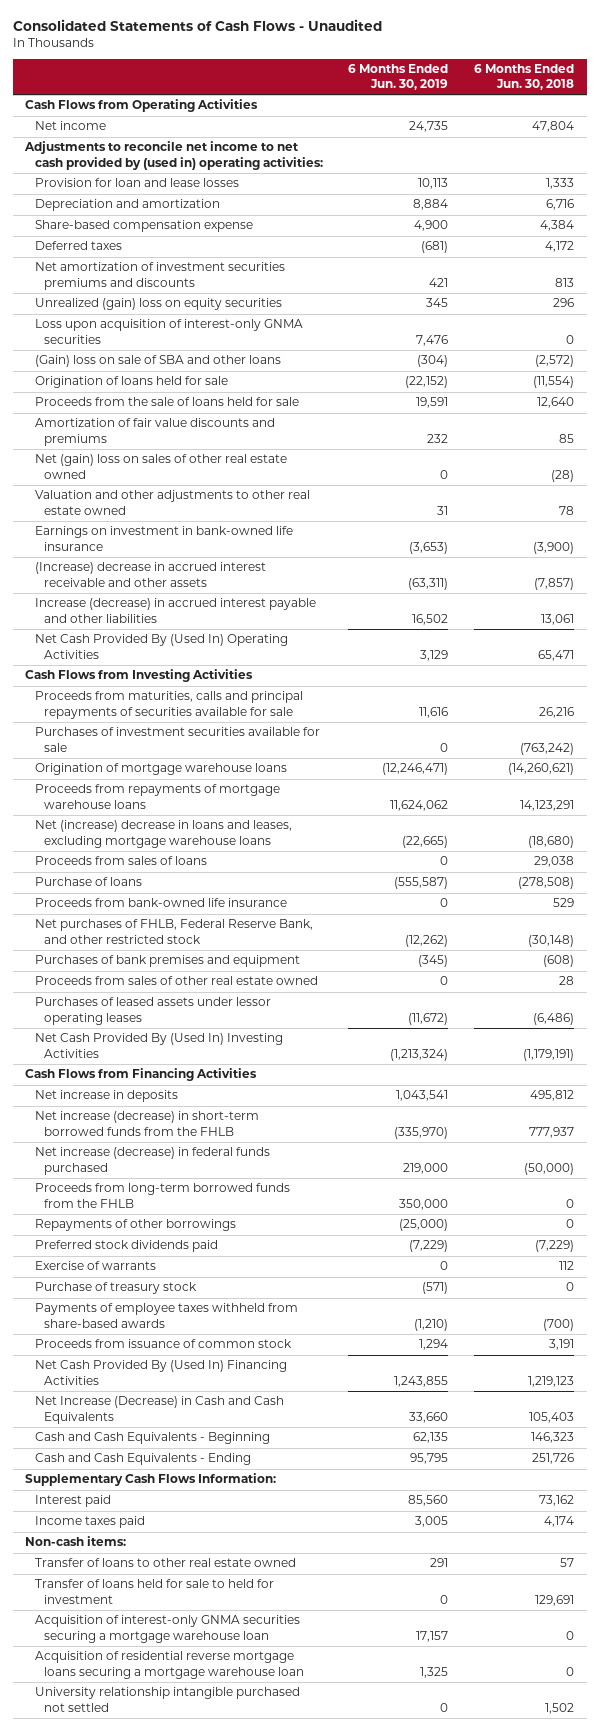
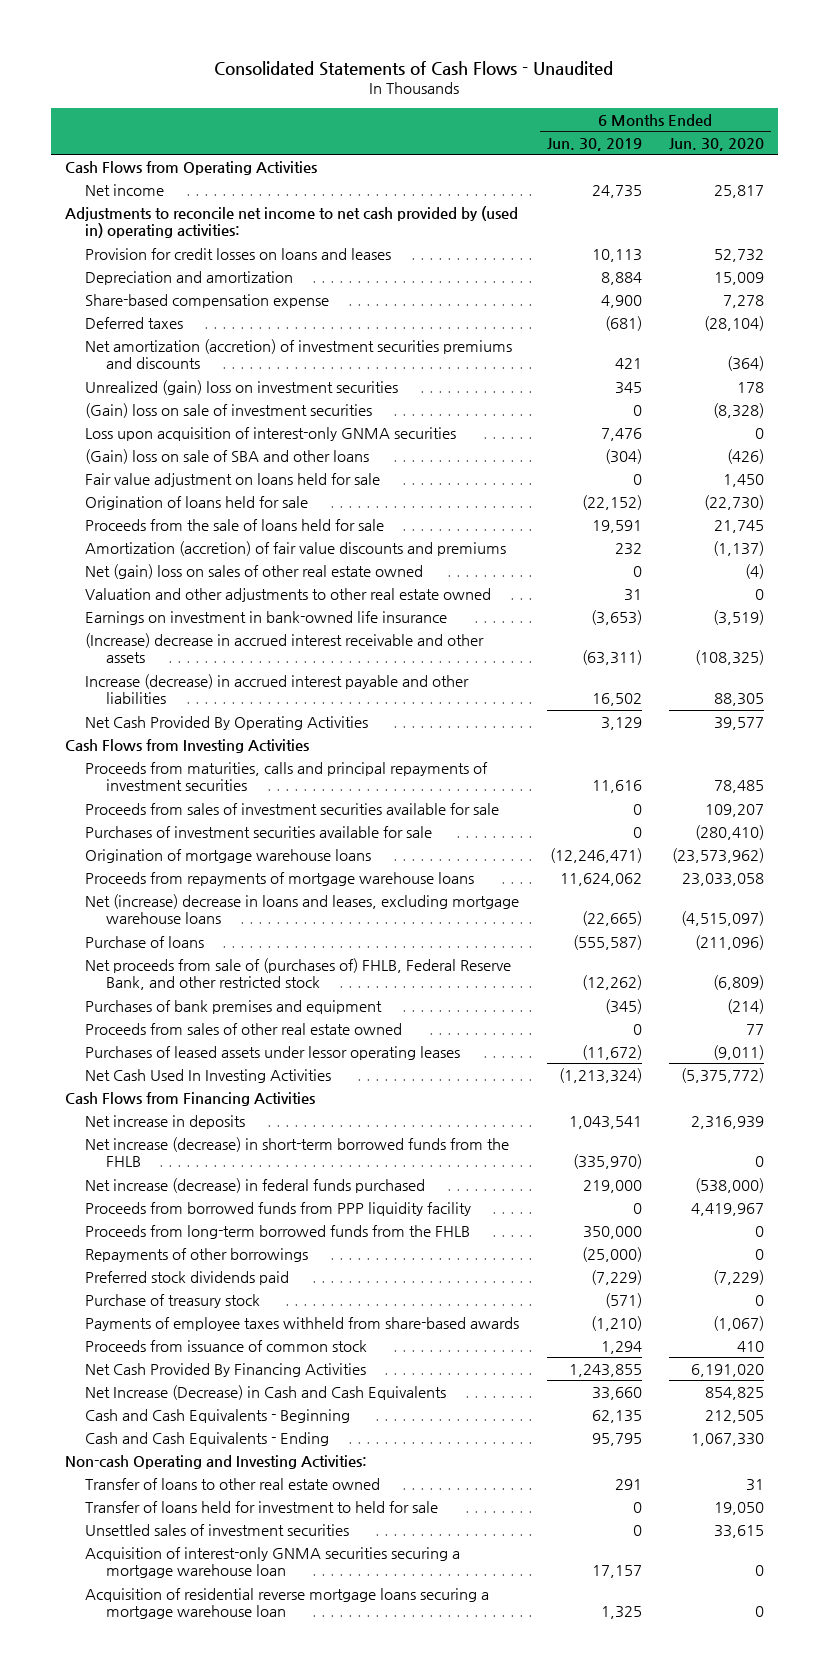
- | 6 Months Ended Jun. 30, 2019 | 6 Months Ended Jun. 30, 2018
+ | 6 Months Ended Jun. 30, 2019 | 6 Months Ended Jun. 30, 2020
- Provision for loan and lease losses | 10,113 | 1,333
+ Provision for credit losses on loans and leases | 10,113 | 52,732
- Net amortization of investment securities premiums and discounts | 421 | 813
- Unrealized (gain) loss on equity securities | 345 | 296
+ Net amortization (accretion) of investment securities premiums and discounts | 421 | (364)
+ Unrealized (gain) loss on investment securities | 345 | 178
+ (Gain) loss on sale of investment securities | 0 | (8,328)
+ Fair value adjustment on loans held for sale | 0 | 1,450
- Amortization of fair value discounts and premiums | 232 | 85
+ Amortization (accretion) of fair value discounts and premiums | 232 | (1,137)
- Net Cash Provided By (Used In) Operating Activities | 3,129 | 65,471
+ Net Cash Provided By Operating Activities | 3,129 | 39,577
- Proceeds from maturities, calls and principal repayments of securities available for sale | 11,616 | 26,216
+ Proceeds from maturities, calls and principal repayments of investment securities | 11,616 | 78,485
+ Proceeds from sales of investment securities available for sale | 0 | 109,207
- Proceeds from sales of loans | 0 | 29,038
- Proceeds from bank-owned life insurance | 0 | 529
- Net purchases of FHLB, Federal Reserve Bank, and other restricted stock | (12,262) | (30,148)
+ Net proceeds from sale of (purchases of) FHLB, Federal Reserve Bank, and other restricted stock | (12,262) | (6,809)
- Net Cash Provided By (Used In) Investing Activities | (1,213,324) | (1,179,191)
+ Net Cash Used In Investing Activities | (1,213,324) | (5,375,772)
+ Proceeds from borrowed funds from PPP liquidity facility | 0 | 4,419,967
- Exercise of warrants | 0 | 112
- Net Cash Provided By (Used In) Financing Activities | 1,243,855 | 1,219,123
+ Net Cash Provided By Financing Activities | 1,243,855 | 6,191,020
- Supplementary Cash Flows Information:
- Interest paid | 85,560 | 73,162
- Income taxes paid | 3,005 | 4,174
- Non-cash items:
+ Non-cash Operating and Investing Activities:
- Transfer of loans held for sale to held for investment | 0 | 129,691
+ Transfer of loans held for investment to held for sale | 0 | 19,050
+ Unsettled sales of investment securities | 0 | 33,615
- University relationship intangible purchased not settled | 0 | 1,502

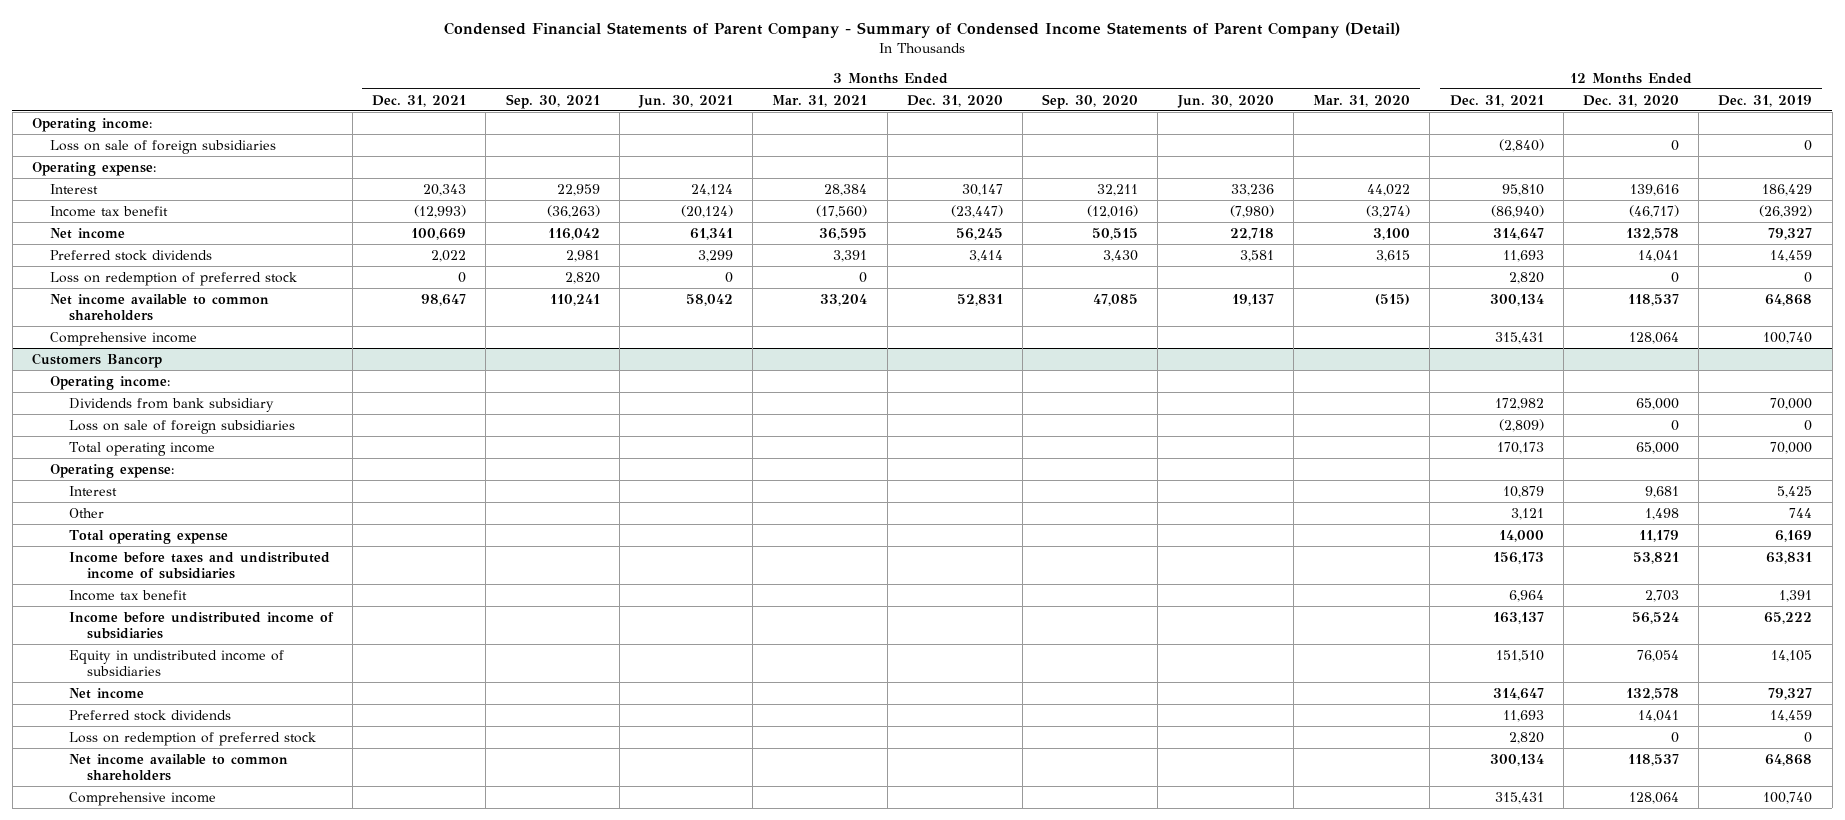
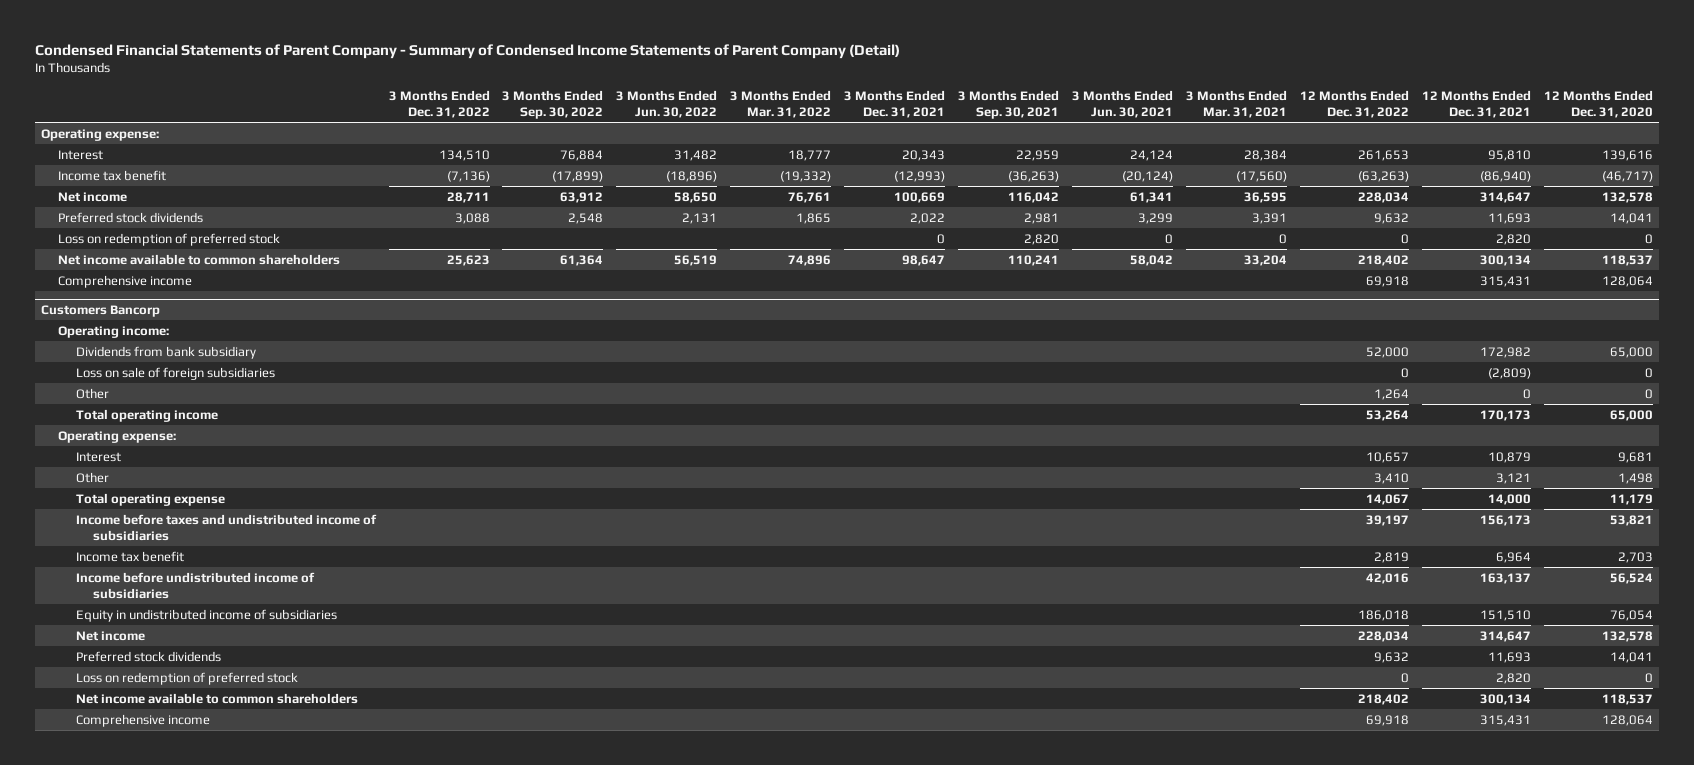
- | 3 Months Ended Dec. 31, 2021 | 3 Months Ended Sep. 30, 2021 | 3 Months Ended Jun. 30, 2021 | 3 Months Ended Mar. 31, 2021 | 3 Months Ended Dec. 31, 2020 | 3 Months Ended Sep. 30, 2020 | 3 Months Ended Jun. 30, 2020 | 3 Months Ended Mar. 31, 2020 | 12 Months Ended Dec. 31, 2021 | 12 Months Ended Dec. 31, 2020 | 12 Months Ended Dec. 31, 2019
+ | 3 Months Ended Dec. 31, 2022 | 3 Months Ended Sep. 30, 2022 | 3 Months Ended Jun. 30, 2022 | 3 Months Ended Mar. 31, 2022 | 3 Months Ended Dec. 31, 2021 | 3 Months Ended Sep. 30, 2021 | 3 Months Ended Jun. 30, 2021 | 3 Months Ended Mar. 31, 2021 | 12 Months Ended Dec. 31, 2022 | 12 Months Ended Dec. 31, 2021 | 12 Months Ended Dec. 31, 2020
- Operating income:
- Loss on sale of foreign subsidiaries | | | | | | | | | (2,840) | 0 | 0
@ Customers Bancorp
+ Other | | | | | | | | | 1,264 | 0 | 0

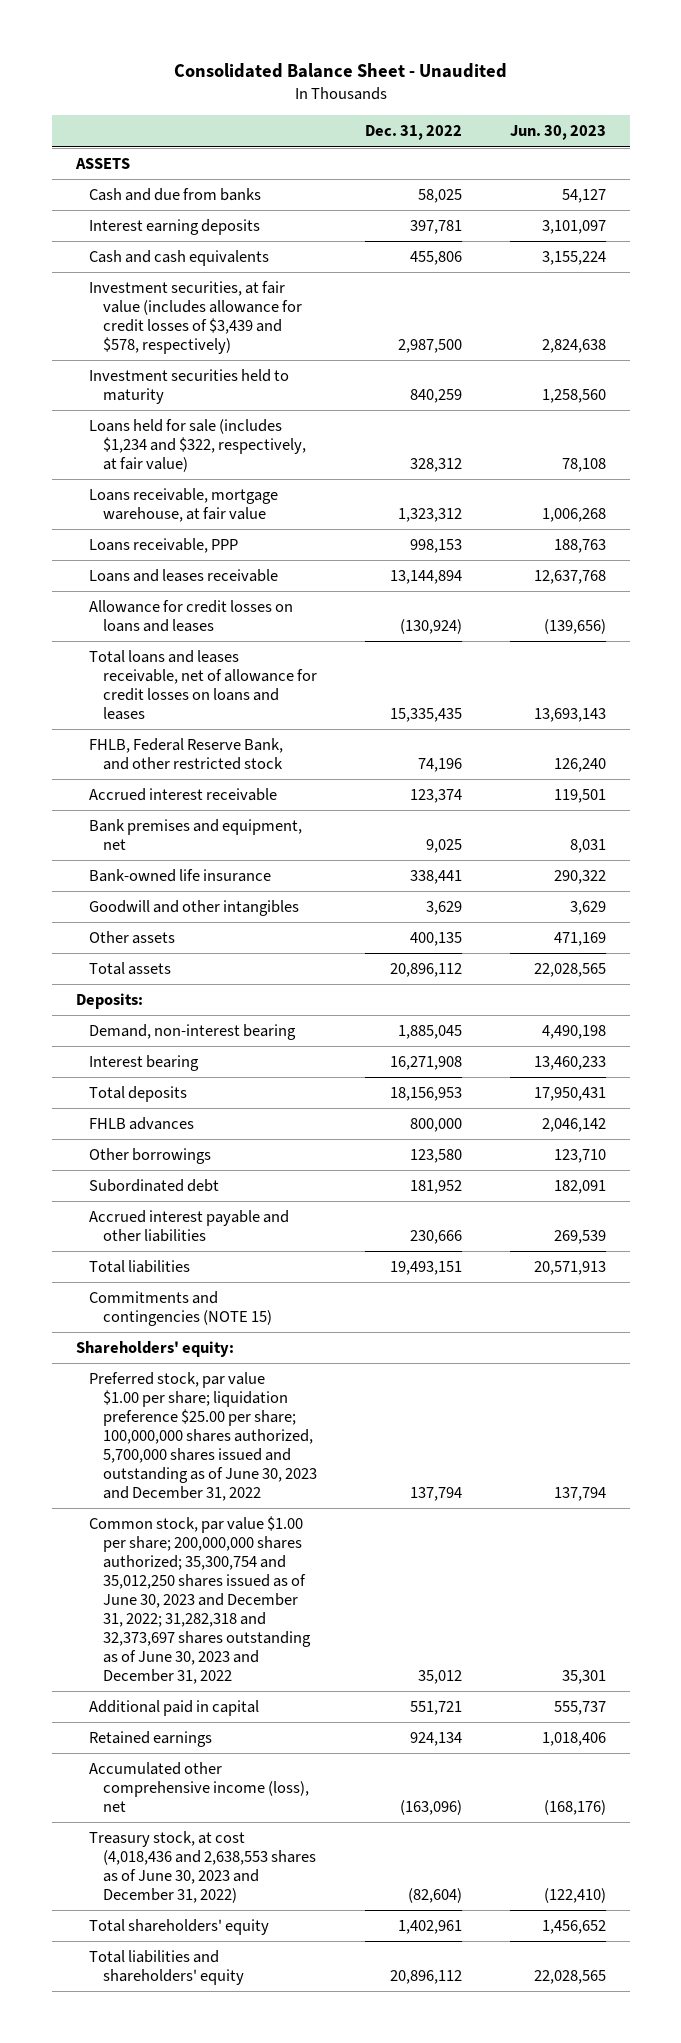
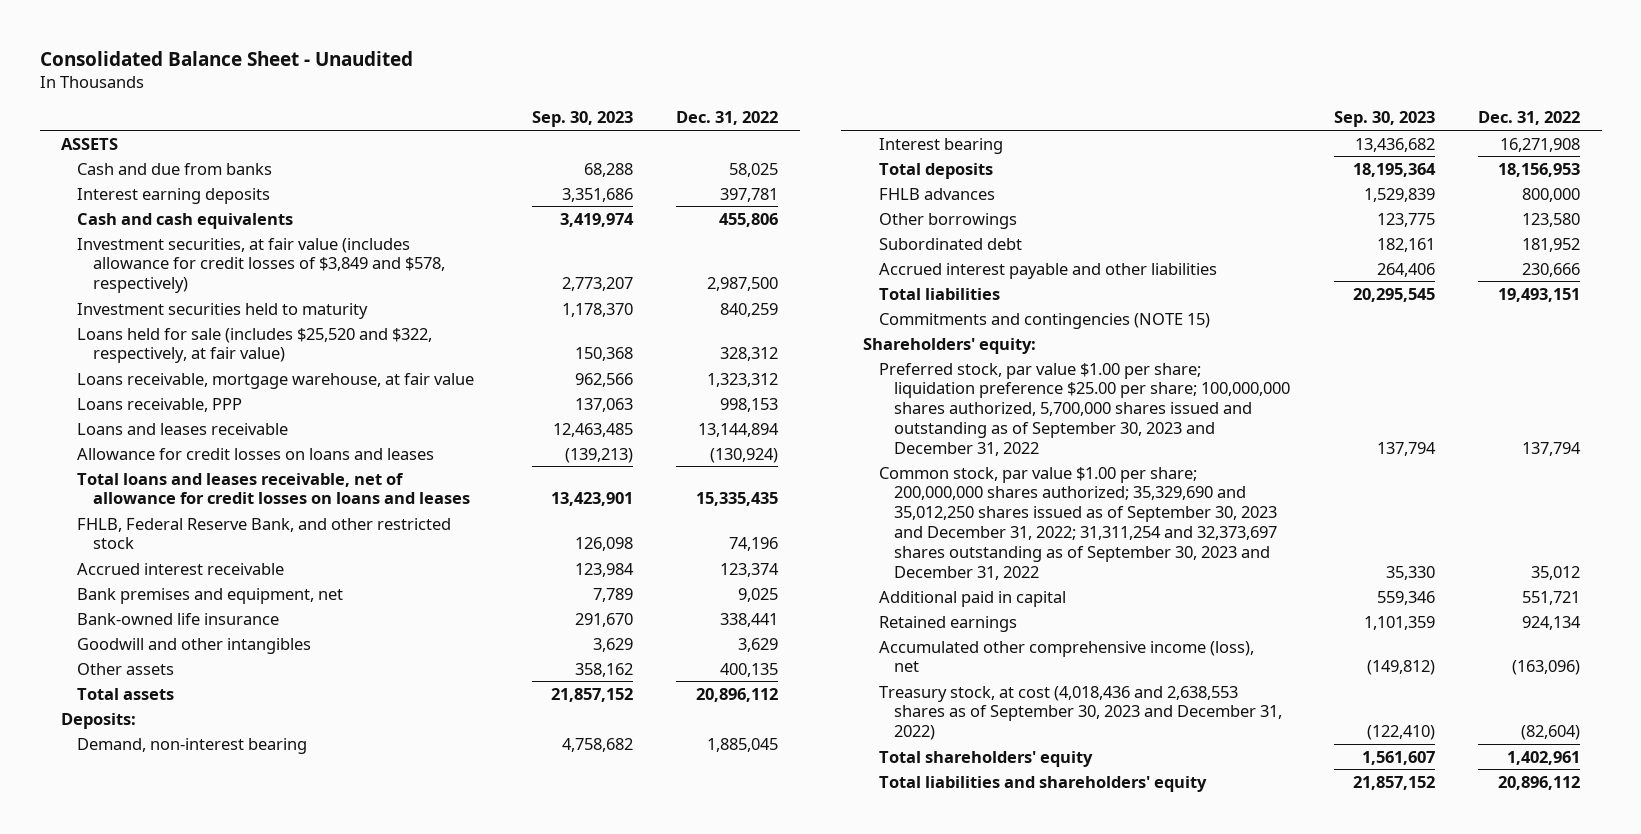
- | Dec. 31, 2022 | Jun. 30, 2023
+ | Sep. 30, 2023 | Dec. 31, 2022
- Investment securities, at fair value (includes allowance for credit losses of $3,439 and $578, respectively) | 2,987,500 | 2,824,638
+ Investment securities, at fair value (includes allowance for credit losses of $3,849 and $578, respectively) | 2,773,207 | 2,987,500
- Loans held for sale (includes $1,234 and $322, respectively, at fair value) | 328,312 | 78,108
+ Loans held for sale (includes $25,520 and $322, respectively, at fair value) | 150,368 | 328,312
- Preferred stock, par value $1.00 per share; liquidation preference $25.00 per share; 100,000,000 shares authorized, 5,700,000 shares issued and outstanding as of June 30, 2023 and December 31, 2022 | 137,794 | 137,794
- Common stock, par value $1.00 per share; 200,000,000 shares authorized; 35,300,754 and 35,012,250 shares issued as of June 30, 2023 and December 31, 2022; 31,282,318 and 32,373,697 shares outstanding as of June 30, 2023 and December 31, 2022 | 35,012 | 35,301
+ Preferred stock, par value $1.00 per share; liquidation preference $25.00 per share; 100,000,000 shares authorized, 5,700,000 shares issued and outstanding as of September 30, 2023 and December 31, 2022 | 137,794 | 137,794
+ Common stock, par value $1.00 per share; 200,000,000 shares authorized; 35,329,690 and 35,012,250 shares issued as of September 30, 2023 and December 31, 2022; 31,311,254 and 32,373,697 shares outstanding as of September 30, 2023 and December 31, 2022 | 35,330 | 35,012
- Treasury stock, at cost (4,018,436 and 2,638,553 shares as of June 30, 2023 and December 31, 2022) | (82,604) | (122,410)
+ Treasury stock, at cost (4,018,436 and 2,638,553 shares as of September 30, 2023 and December 31, 2022) | (122,410) | (82,604)

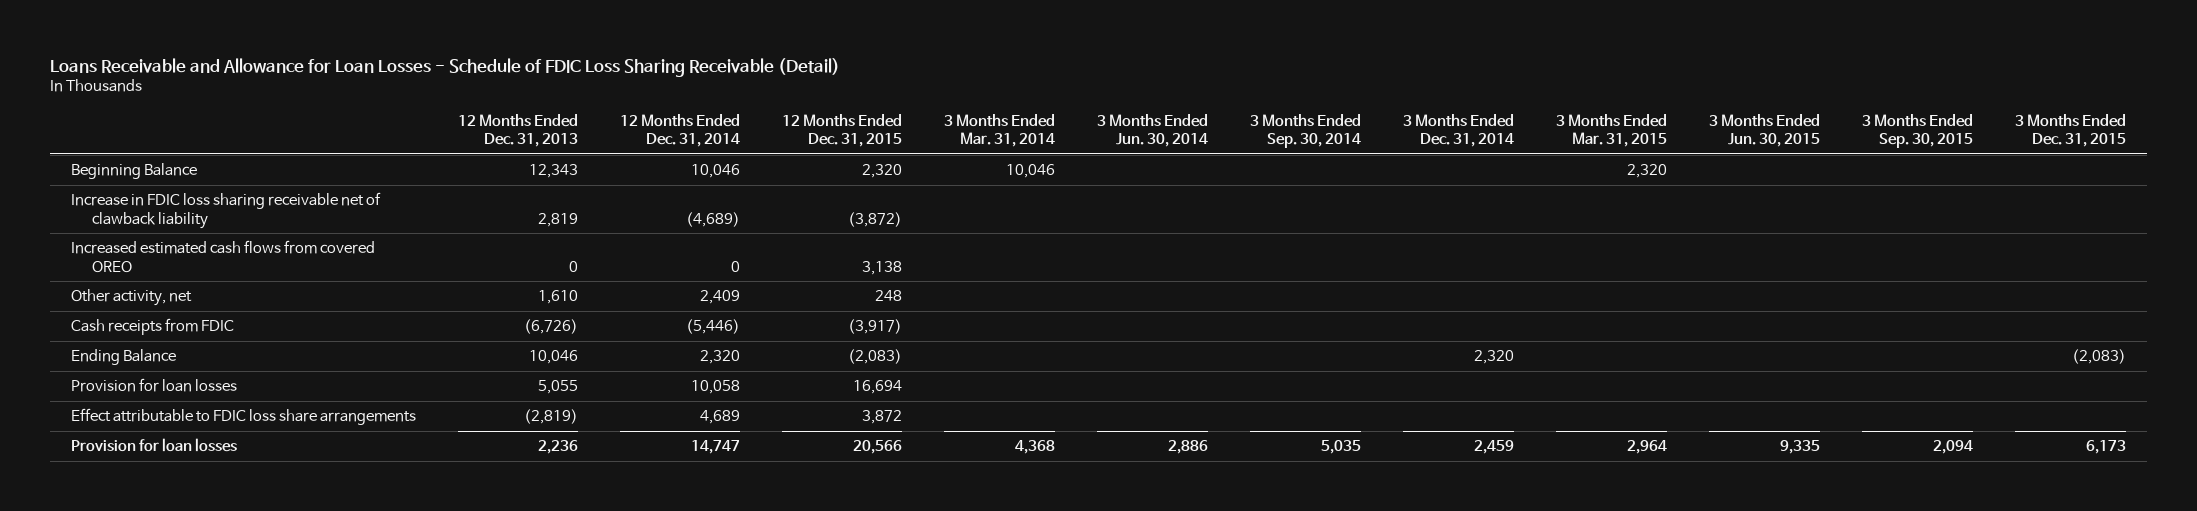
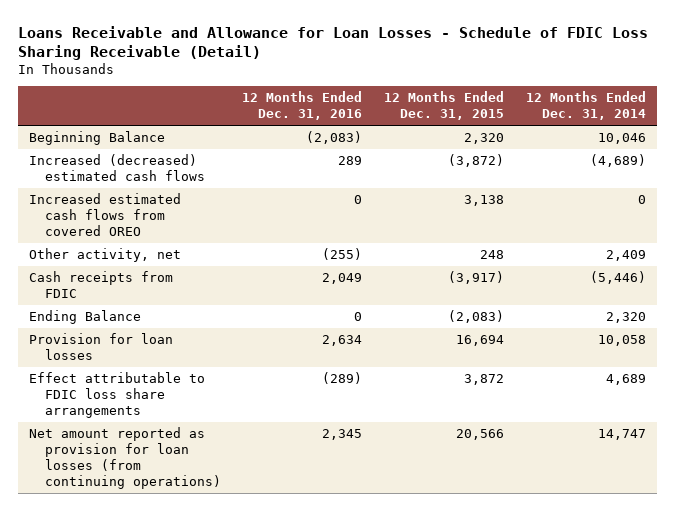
- | 12 Months Ended Dec. 31, 2013 | 12 Months Ended Dec. 31, 2014 | 12 Months Ended Dec. 31, 2015 | 3 Months Ended Mar. 31, 2014 | 3 Months Ended Jun. 30, 2014 | 3 Months Ended Sep. 30, 2014 | 3 Months Ended Dec. 31, 2014 | 3 Months Ended Mar. 31, 2015 | 3 Months Ended Jun. 30, 2015 | 3 Months Ended Sep. 30, 2015 | 3 Months Ended Dec. 31, 2015
+ | 12 Months Ended Dec. 31, 2016 | 12 Months Ended Dec. 31, 2015 | 12 Months Ended Dec. 31, 2014
- Increase in FDIC loss sharing receivable net of clawback liability | 2,819 | (4,689) | (3,872) | | | | | | | |
+ Increased (decreased) estimated cash flows | 289 | (3,872) | (4,689)
- Provision for loan losses | 2,236 | 14,747 | 20,566 | 4,368 | 2,886 | 5,035 | 2,459 | 2,964 | 9,335 | 2,094 | 6,173
+ Net amount reported as provision for loan losses (from continuing operations) | 2,345 | 20,566 | 14,747

